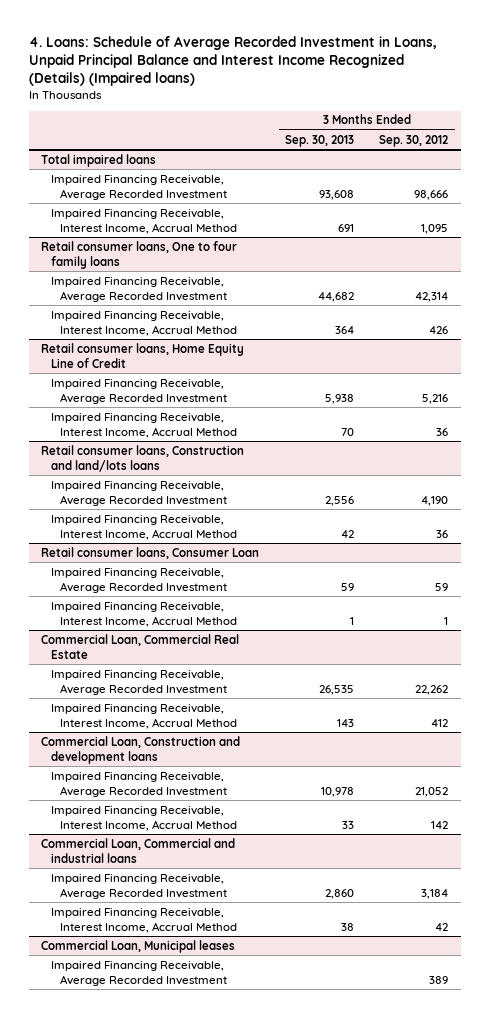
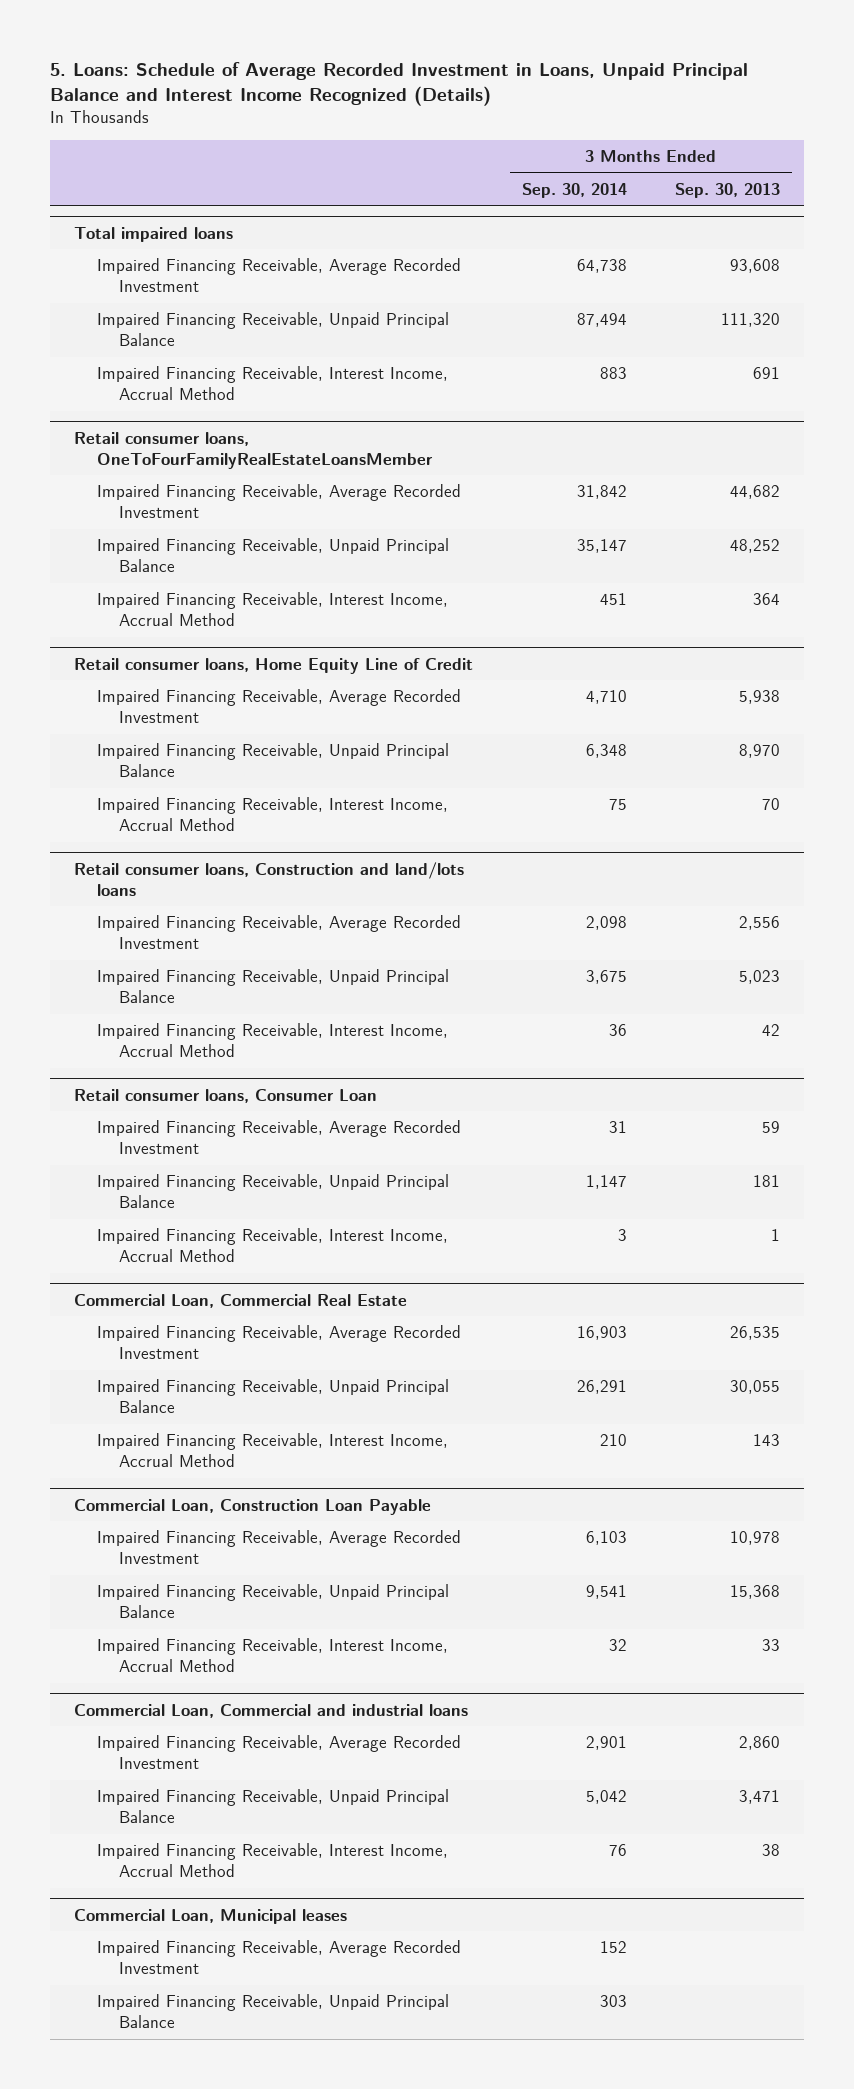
- 4. Loans: Schedule of Average Recorded Investment in Loans, Unpaid Principal Balance and Interest Income Recognized (Details) (Impaired loans)
+ 5. Loans: Schedule of Average Recorded Investment in Loans, Unpaid Principal Balance and Interest Income Recognized (Details)
- | 3 Months Ended Sep. 30, 2013 | 3 Months Ended Sep. 30, 2012
+ | 3 Months Ended Sep. 30, 2014 | 3 Months Ended Sep. 30, 2013
@ Total impaired loans
+ Impaired Financing Receivable, Unpaid Principal Balance | 87,494 | 111,320
- Retail consumer loans, One to four family loans
+ Retail consumer loans, OneToFourFamilyRealEstateLoansMember
+ Impaired Financing Receivable, Unpaid Principal Balance | 35,147 | 48,252
@ Retail consumer loans, Home Equity Line of Credit
+ Impaired Financing Receivable, Unpaid Principal Balance | 6,348 | 8,970
@ Retail consumer loans, Construction and land/lots loans
+ Impaired Financing Receivable, Unpaid Principal Balance | 3,675 | 5,023
@ Retail consumer loans, Consumer Loan
+ Impaired Financing Receivable, Unpaid Principal Balance | 1,147 | 181
@ Commercial Loan, Commercial Real Estate
+ Impaired Financing Receivable, Unpaid Principal Balance | 26,291 | 30,055
- Commercial Loan, Construction and development loans
+ Commercial Loan, Construction Loan Payable
+ Impaired Financing Receivable, Unpaid Principal Balance | 9,541 | 15,368
@ Commercial Loan, Commercial and industrial loans
+ Impaired Financing Receivable, Unpaid Principal Balance | 5,042 | 3,471
@ Commercial Loan, Municipal leases
+ Impaired Financing Receivable, Unpaid Principal Balance | 303 |

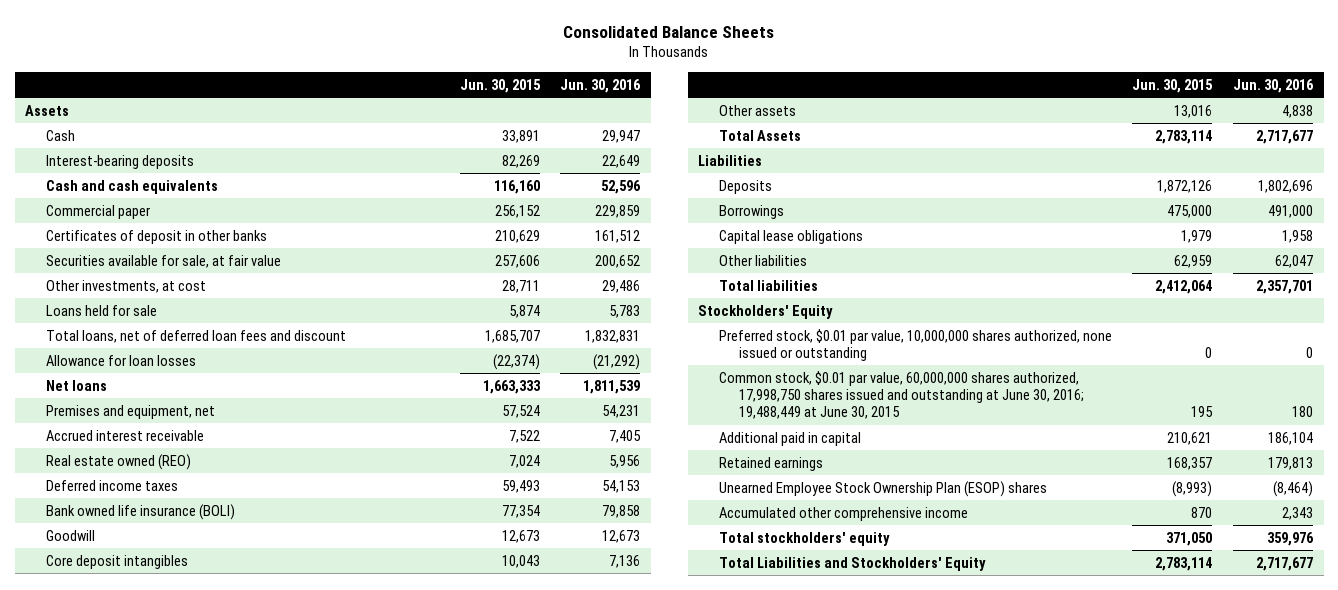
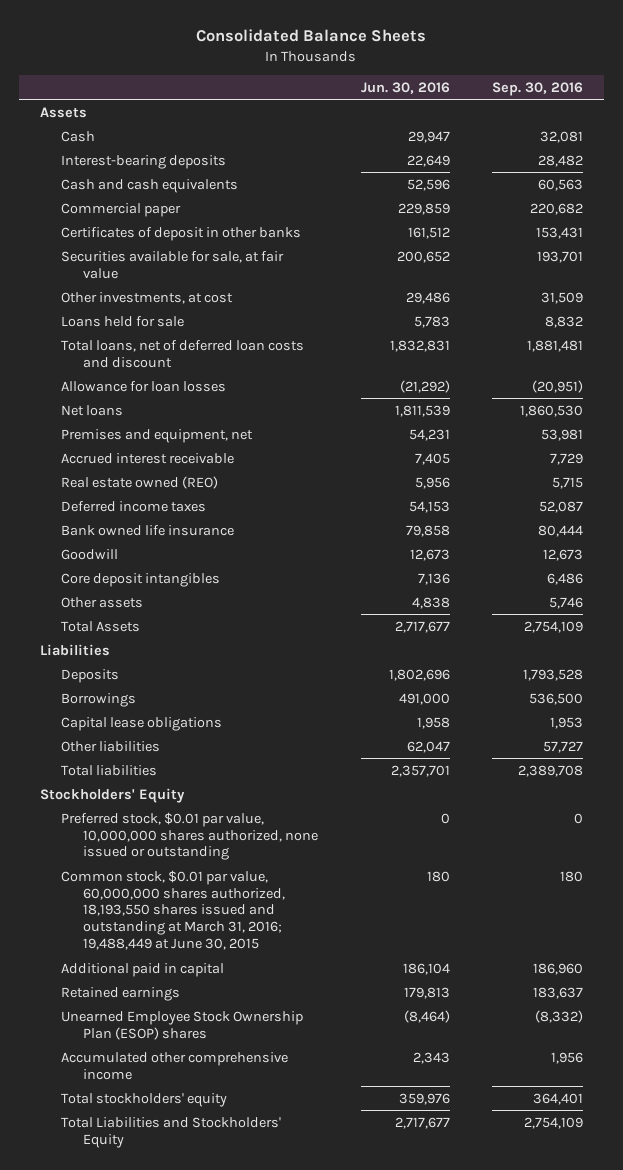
- | Jun. 30, 2015 | Jun. 30, 2016
+ | Jun. 30, 2016 | Sep. 30, 2016
- Total loans, net of deferred loan fees and discount | 1,685,707 | 1,832,831
+ Total loans, net of deferred loan costs and discount | 1,832,831 | 1,881,481
- Bank owned life insurance (BOLI) | 77,354 | 79,858
+ Bank owned life insurance | 79,858 | 80,444
- Common stock, $0.01 par value, 60,000,000 shares authorized, 17,998,750 shares issued and outstanding at June 30, 2016; 19,488,449 at June 30, 2015 | 195 | 180
+ Common stock, $0.01 par value, 60,000,000 shares authorized, 18,193,550 shares issued and outstanding at March 31, 2016; 19,488,449 at June 30, 2015 | 180 | 180

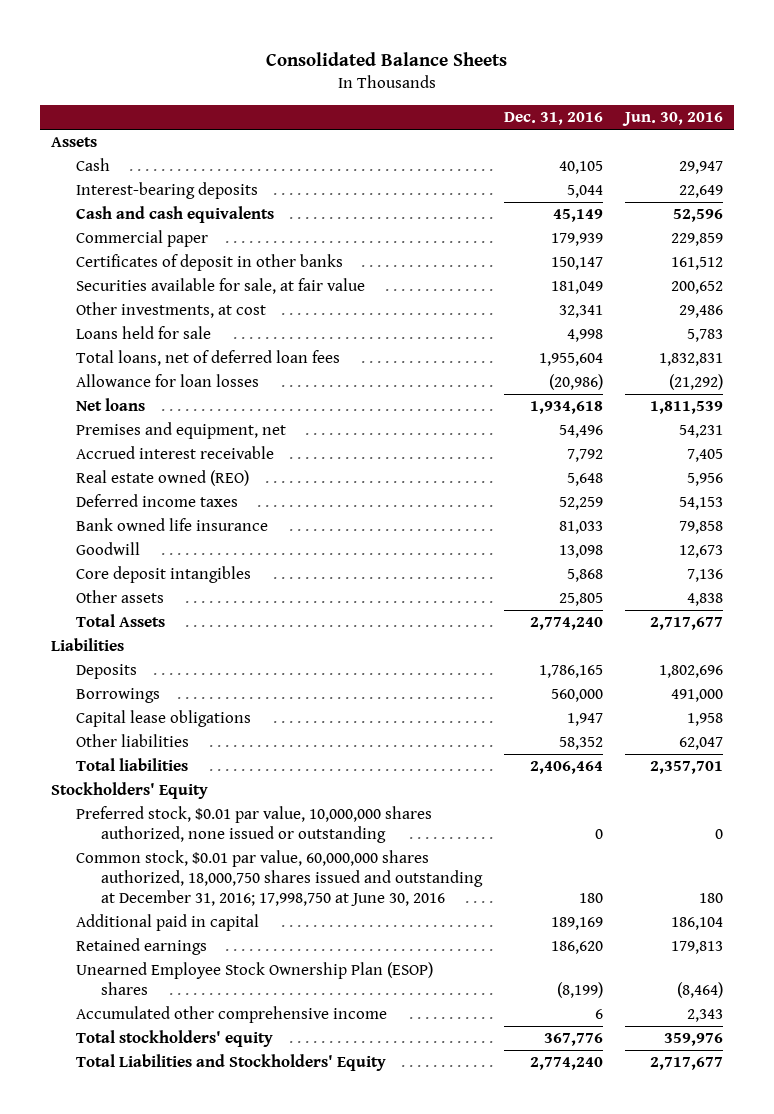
- | Jun. 30, 2016 | Sep. 30, 2016
+ | Dec. 31, 2016 | Jun. 30, 2016
- Total loans, net of deferred loan costs and discount | 1,832,831 | 1,881,481
+ Total loans, net of deferred loan fees | 1,955,604 | 1,832,831
- Common stock, $0.01 par value, 60,000,000 shares authorized, 18,193,550 shares issued and outstanding at March 31, 2016; 19,488,449 at June 30, 2015 | 180 | 180
+ Common stock, $0.01 par value, 60,000,000 shares authorized, 18,000,750 shares issued and outstanding at December 31, 2016; 17,998,750 at June 30, 2016 | 180 | 180

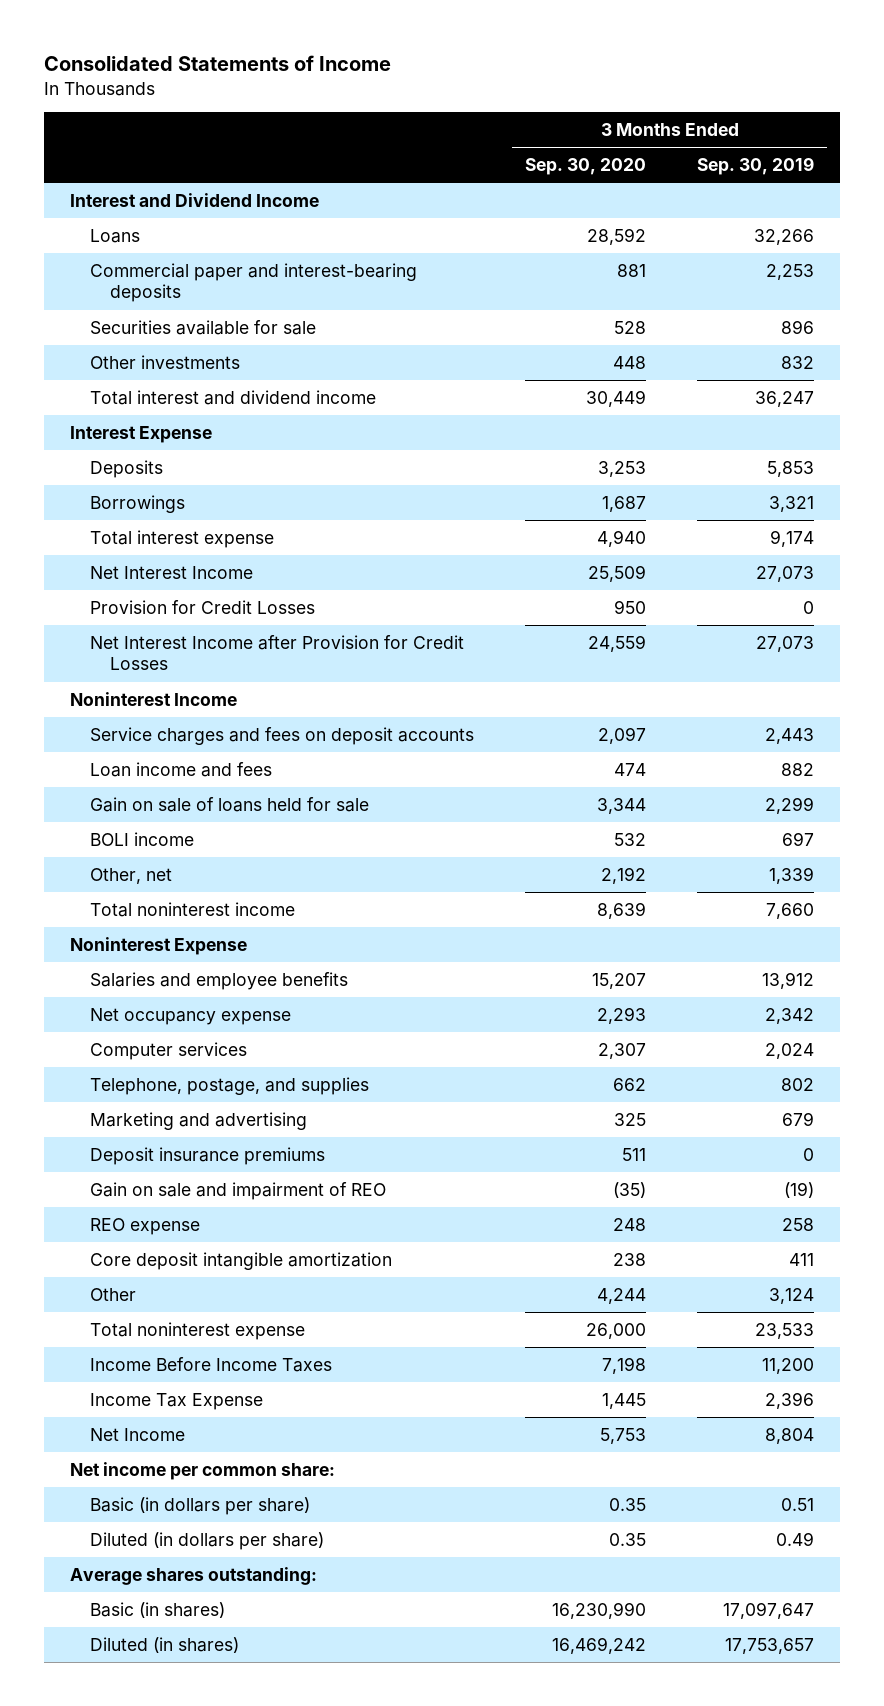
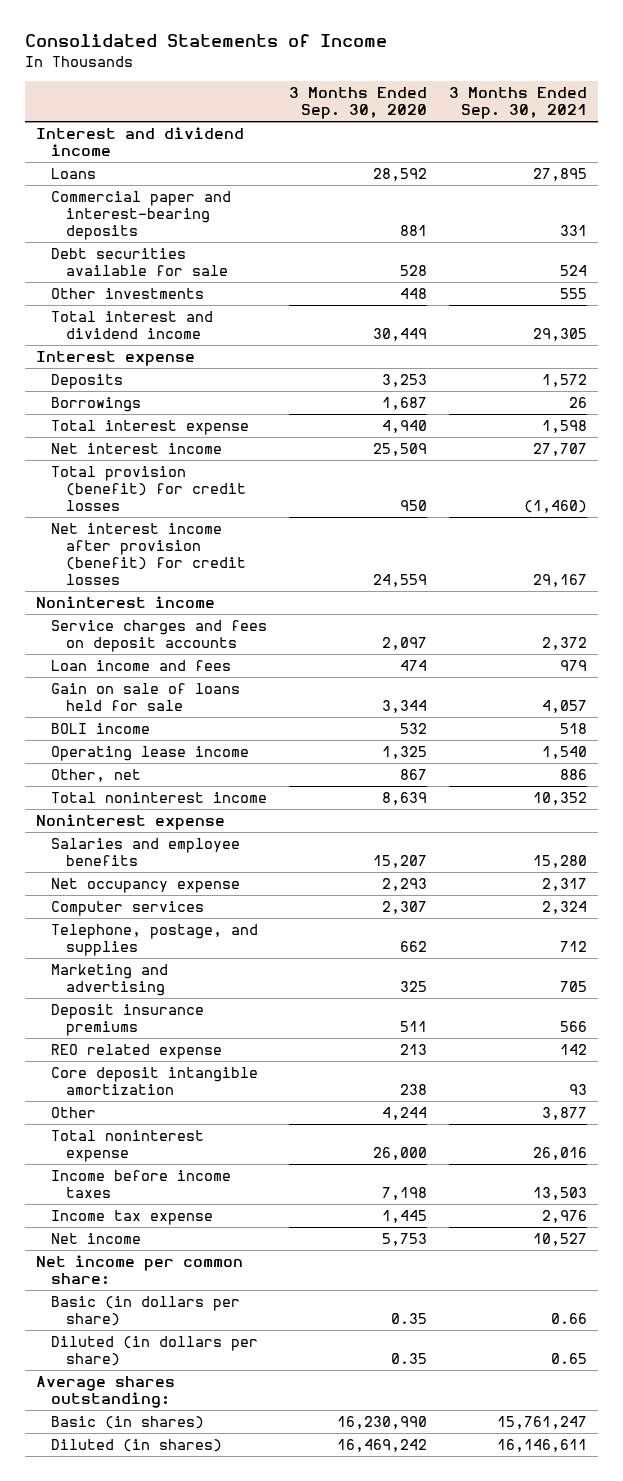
- | 3 Months Ended Sep. 30, 2020 | 3 Months Ended Sep. 30, 2019
+ | 3 Months Ended Sep. 30, 2020 | 3 Months Ended Sep. 30, 2021
- Interest and Dividend Income
+ Interest and dividend income
- Securities available for sale | 528 | 896
+ Debt securities available for sale | 528 | 524
- Interest Expense
+ Interest expense
- Net Interest Income | 25,509 | 27,073
- Provision for Credit Losses | 950 | 0
- Net Interest Income after Provision for Credit Losses | 24,559 | 27,073
- Noninterest Income
+ Net interest income | 25,509 | 27,707
+ Total provision (benefit) for credit losses | 950 | (1,460)
+ Net interest income after provision (benefit) for credit losses | 24,559 | 29,167
+ Noninterest income
- Other, net | 2,192 | 1,339
+ Operating lease income | 1,325 | 1,540
+ Other, net | 867 | 886
- Noninterest Expense
+ Noninterest expense
- Gain on sale and impairment of REO | (35) | (19)
- REO expense | 248 | 258
+ REO related expense | 213 | 142
- Income Before Income Taxes | 7,198 | 11,200
- Income Tax Expense | 1,445 | 2,396
- Net Income | 5,753 | 8,804
+ Income before income taxes | 7,198 | 13,503
+ Income tax expense | 1,445 | 2,976
+ Net income | 5,753 | 10,527

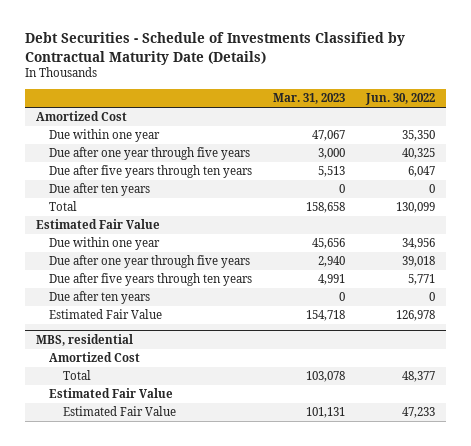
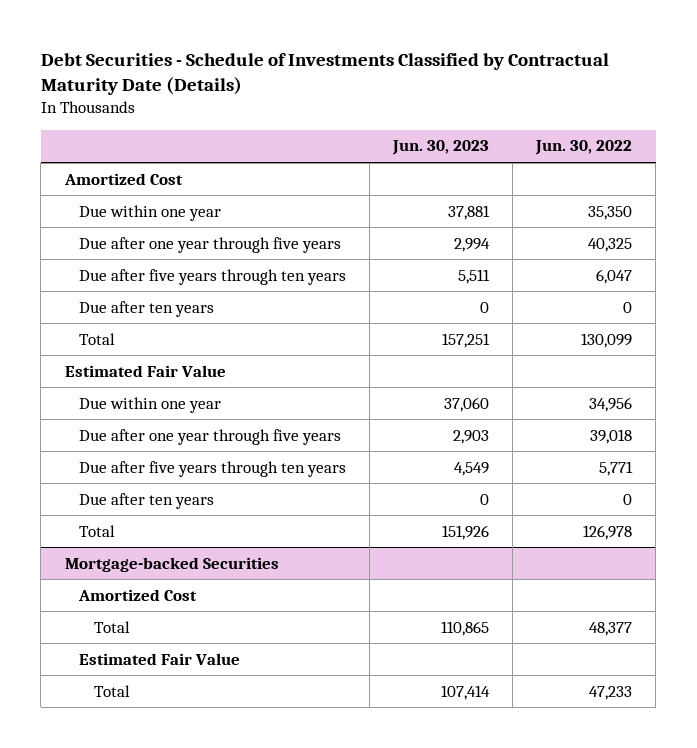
- | Mar. 31, 2023 | Jun. 30, 2022
+ | Jun. 30, 2023 | Jun. 30, 2022
- Estimated Fair Value | 154,718 | 126,978
- MBS, residential
+ Total | 151,926 | 126,978
+ Mortgage-backed Securities
- Estimated Fair Value | 101,131 | 47,233
+ Total | 107,414 | 47,233

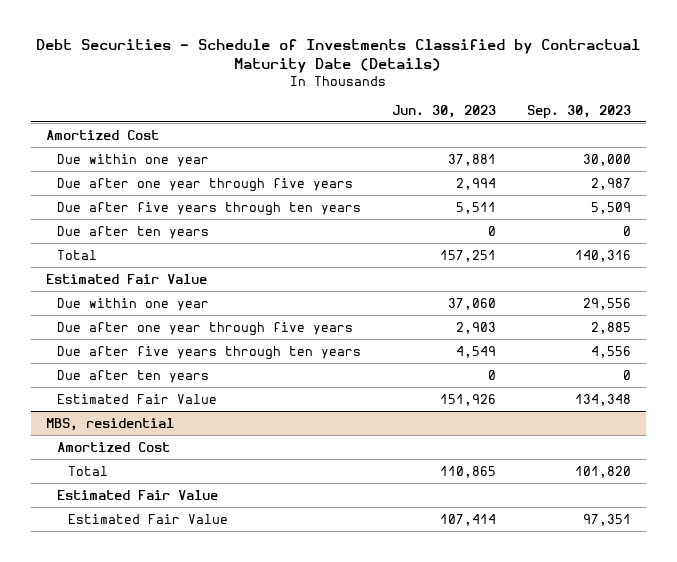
- | Jun. 30, 2023 | Jun. 30, 2022
+ | Jun. 30, 2023 | Sep. 30, 2023
- Total | 151,926 | 126,978
- Mortgage-backed Securities
+ Estimated Fair Value | 151,926 | 134,348
+ MBS, residential
- Total | 107,414 | 47,233
+ Estimated Fair Value | 107,414 | 97,351

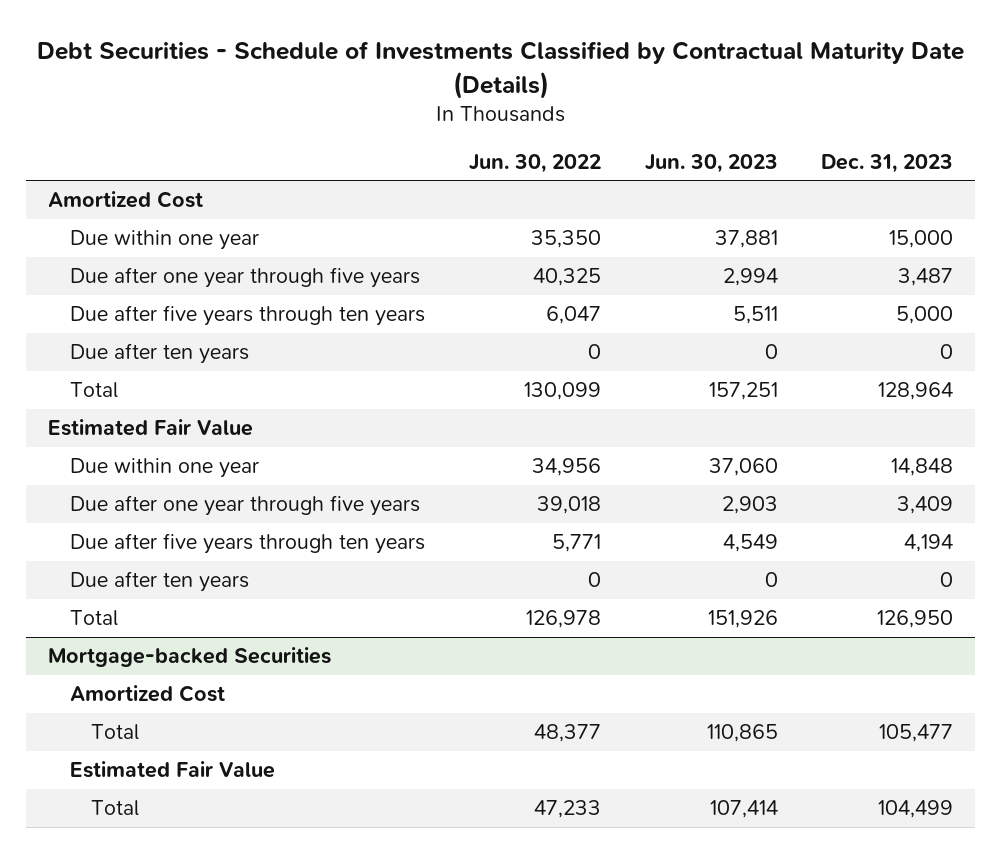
- | Jun. 30, 2023 | Sep. 30, 2023
+ | Jun. 30, 2022 | Jun. 30, 2023 | Dec. 31, 2023
- Estimated Fair Value | 151,926 | 134,348
- MBS, residential
+ Total | 126,978 | 151,926 | 126,950
+ Mortgage-backed Securities
- Estimated Fair Value | 107,414 | 97,351
+ Total | 47,233 | 107,414 | 104,499

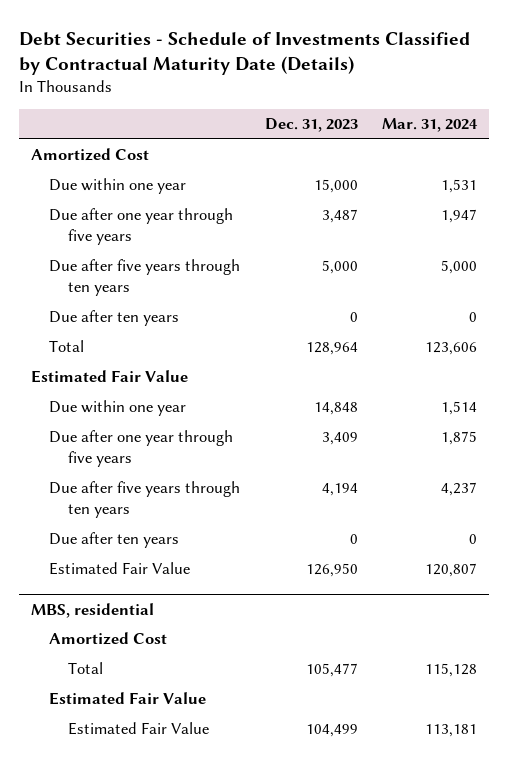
- | Jun. 30, 2022 | Jun. 30, 2023 | Dec. 31, 2023
+ | Dec. 31, 2023 | Mar. 31, 2024
- Total | 126,978 | 151,926 | 126,950
- Mortgage-backed Securities
+ Estimated Fair Value | 126,950 | 120,807
+ MBS, residential
- Total | 47,233 | 107,414 | 104,499
+ Estimated Fair Value | 104,499 | 113,181

